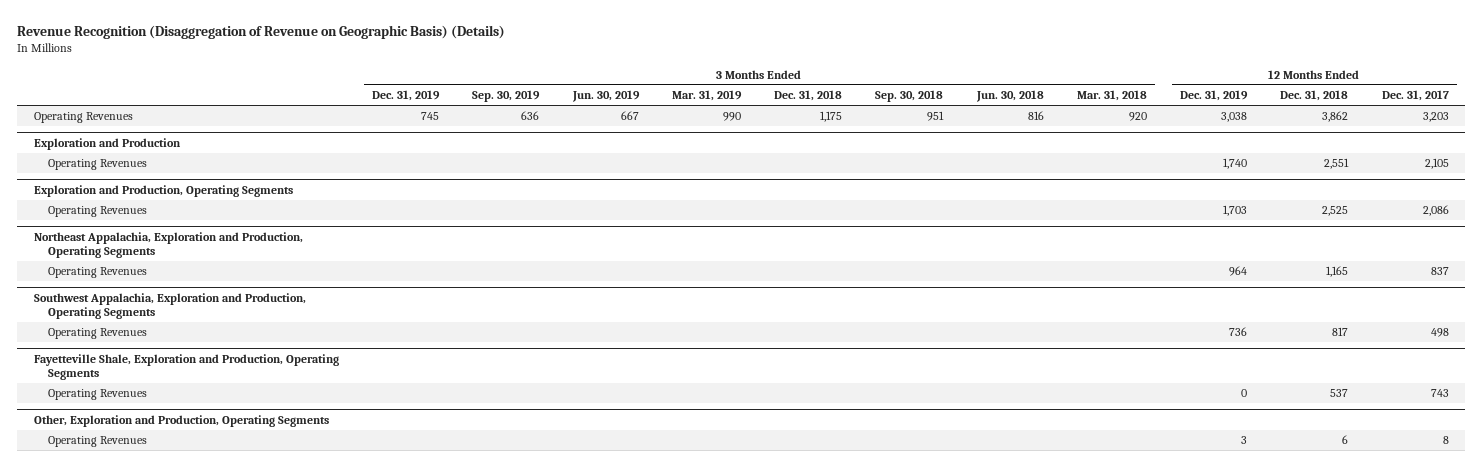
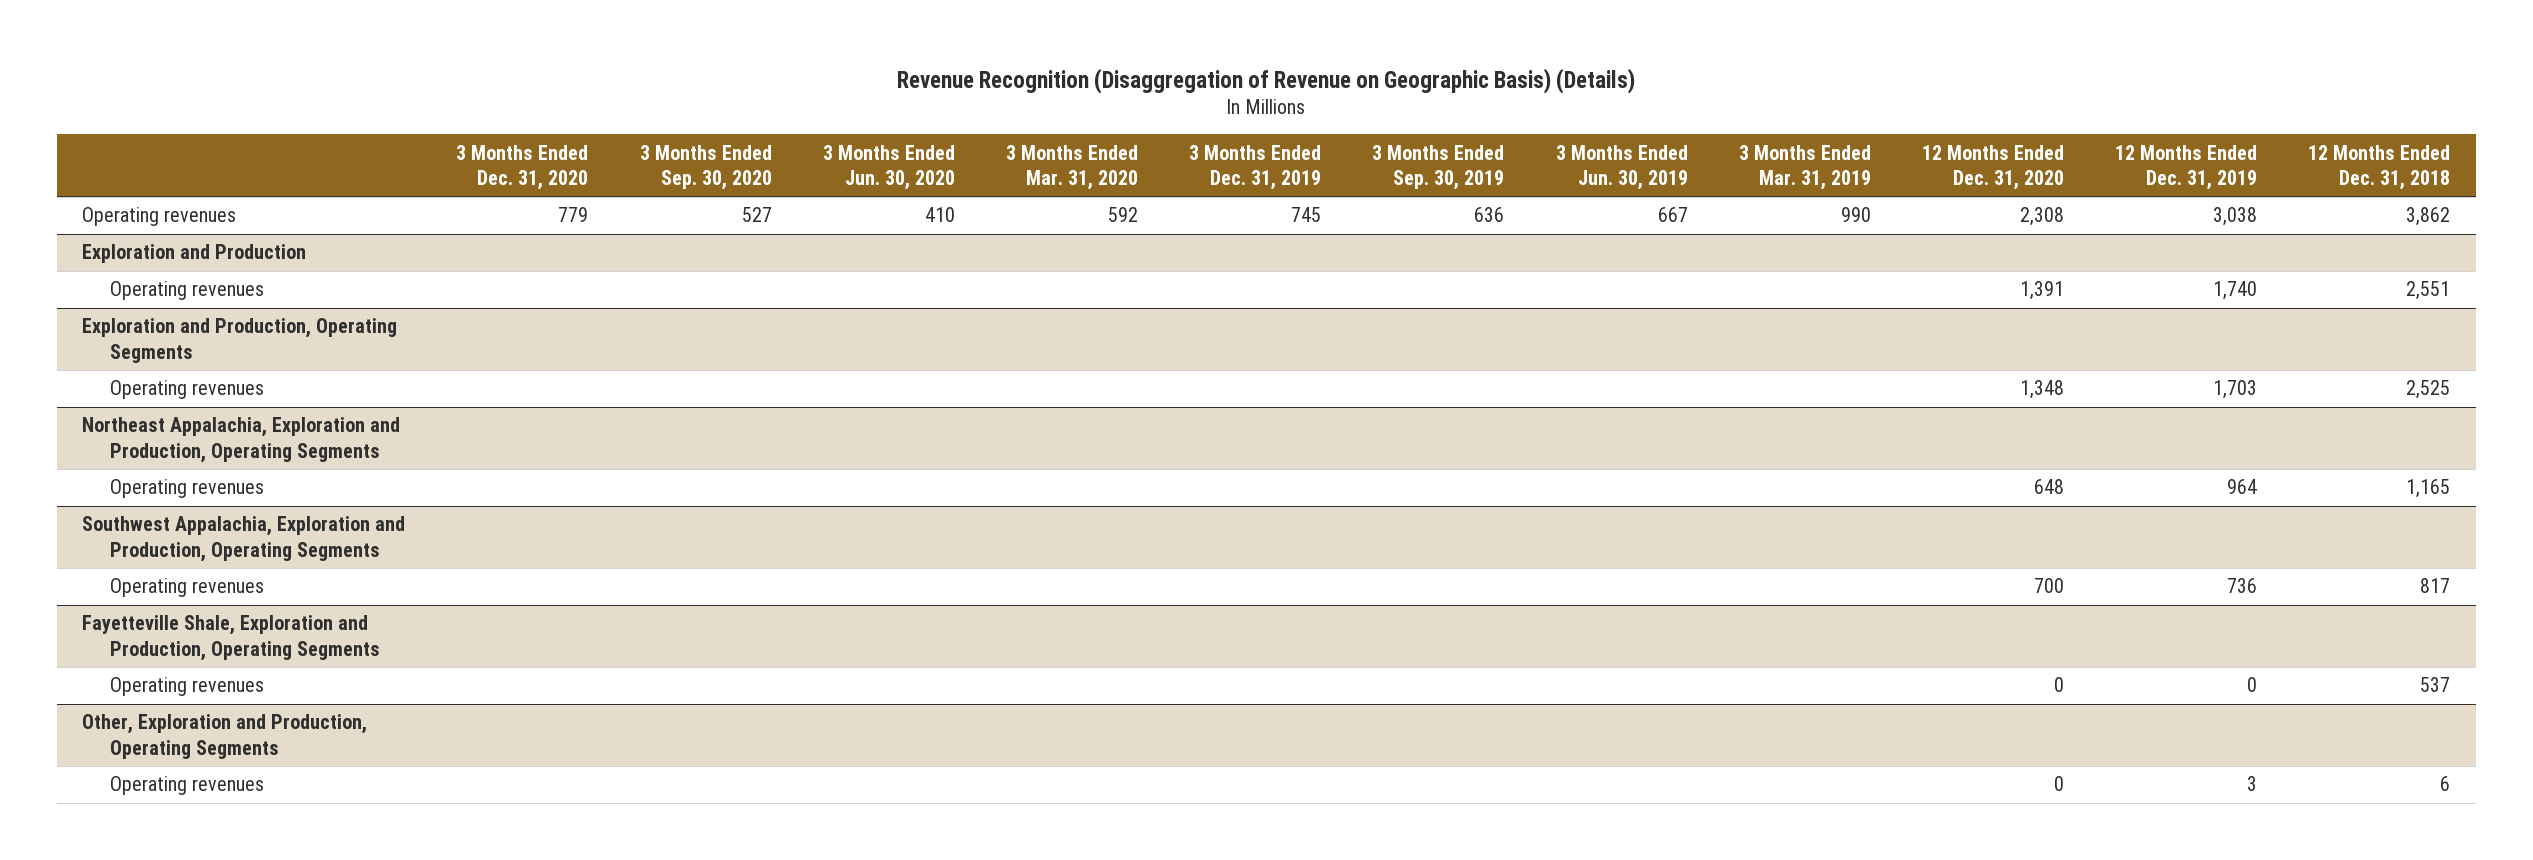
- | 3 Months Ended Dec. 31, 2019 | 3 Months Ended Sep. 30, 2019 | 3 Months Ended Jun. 30, 2019 | 3 Months Ended Mar. 31, 2019 | 3 Months Ended Dec. 31, 2018 | 3 Months Ended Sep. 30, 2018 | 3 Months Ended Jun. 30, 2018 | 3 Months Ended Mar. 31, 2018 | 12 Months Ended Dec. 31, 2019 | 12 Months Ended Dec. 31, 2018 | 12 Months Ended Dec. 31, 2017
+ | 3 Months Ended Dec. 31, 2020 | 3 Months Ended Sep. 30, 2020 | 3 Months Ended Jun. 30, 2020 | 3 Months Ended Mar. 31, 2020 | 3 Months Ended Dec. 31, 2019 | 3 Months Ended Sep. 30, 2019 | 3 Months Ended Jun. 30, 2019 | 3 Months Ended Mar. 31, 2019 | 12 Months Ended Dec. 31, 2020 | 12 Months Ended Dec. 31, 2019 | 12 Months Ended Dec. 31, 2018
- Operating Revenues | 745 | 636 | 667 | 990 | 1,175 | 951 | 816 | 920 | 3,038 | 3,862 | 3,203
+ Operating revenues | 779 | 527 | 410 | 592 | 745 | 636 | 667 | 990 | 2,308 | 3,038 | 3,862
@ Exploration and Production
- Operating Revenues | | | | | | | | | 1,740 | 2,551 | 2,105
+ Operating revenues | | | | | | | | | 1,391 | 1,740 | 2,551
@ Exploration and Production, Operating Segments
- Operating Revenues | | | | | | | | | 1,703 | 2,525 | 2,086
+ Operating revenues | | | | | | | | | 1,348 | 1,703 | 2,525
@ Northeast Appalachia, Exploration and Production, Operating Segments
- Operating Revenues | | | | | | | | | 964 | 1,165 | 837
+ Operating revenues | | | | | | | | | 648 | 964 | 1,165
@ Southwest Appalachia, Exploration and Production, Operating Segments
- Operating Revenues | | | | | | | | | 736 | 817 | 498
+ Operating revenues | | | | | | | | | 700 | 736 | 817
@ Fayetteville Shale, Exploration and Production, Operating Segments
- Operating Revenues | | | | | | | | | 0 | 537 | 743
+ Operating revenues | | | | | | | | | 0 | 0 | 537
@ Other, Exploration and Production, Operating Segments
- Operating Revenues | | | | | | | | | 3 | 6 | 8
+ Operating revenues | | | | | | | | | 0 | 3 | 6

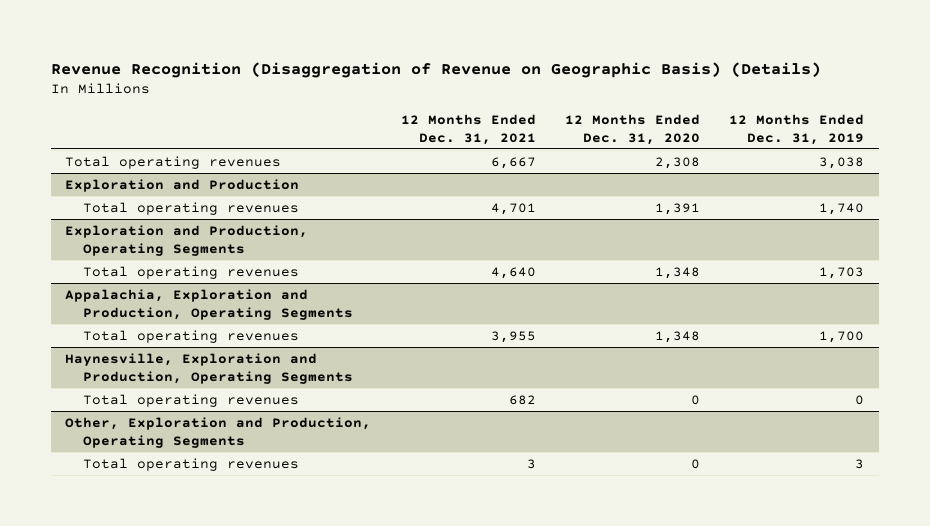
- | 3 Months Ended Dec. 31, 2020 | 3 Months Ended Sep. 30, 2020 | 3 Months Ended Jun. 30, 2020 | 3 Months Ended Mar. 31, 2020 | 3 Months Ended Dec. 31, 2019 | 3 Months Ended Sep. 30, 2019 | 3 Months Ended Jun. 30, 2019 | 3 Months Ended Mar. 31, 2019 | 12 Months Ended Dec. 31, 2020 | 12 Months Ended Dec. 31, 2019 | 12 Months Ended Dec. 31, 2018
+ | 12 Months Ended Dec. 31, 2021 | 12 Months Ended Dec. 31, 2020 | 12 Months Ended Dec. 31, 2019
- Operating revenues | 779 | 527 | 410 | 592 | 745 | 636 | 667 | 990 | 2,308 | 3,038 | 3,862
+ Total operating revenues | 6,667 | 2,308 | 3,038
@ Exploration and Production
- Operating revenues | | | | | | | | | 1,391 | 1,740 | 2,551
+ Total operating revenues | 4,701 | 1,391 | 1,740
@ Exploration and Production, Operating Segments
- Operating revenues | | | | | | | | | 1,348 | 1,703 | 2,525
- Northeast Appalachia, Exploration and Production, Operating Segments
- Operating revenues | | | | | | | | | 648 | 964 | 1,165
- Southwest Appalachia, Exploration and Production, Operating Segments
- Operating revenues | | | | | | | | | 700 | 736 | 817
- Fayetteville Shale, Exploration and Production, Operating Segments
- Operating revenues | | | | | | | | | 0 | 0 | 537
@ Exploration and Production, Operating Segments
+ Total operating revenues | 4,640 | 1,348 | 1,703
+ Appalachia, Exploration and Production, Operating Segments
+ Total operating revenues | 3,955 | 1,348 | 1,700
+ Haynesville, Exploration and Production, Operating Segments
+ Total operating revenues | 682 | 0 | 0
@ Other, Exploration and Production, Operating Segments
- Operating revenues | | | | | | | | | 0 | 3 | 6
+ Total operating revenues | 3 | 0 | 3

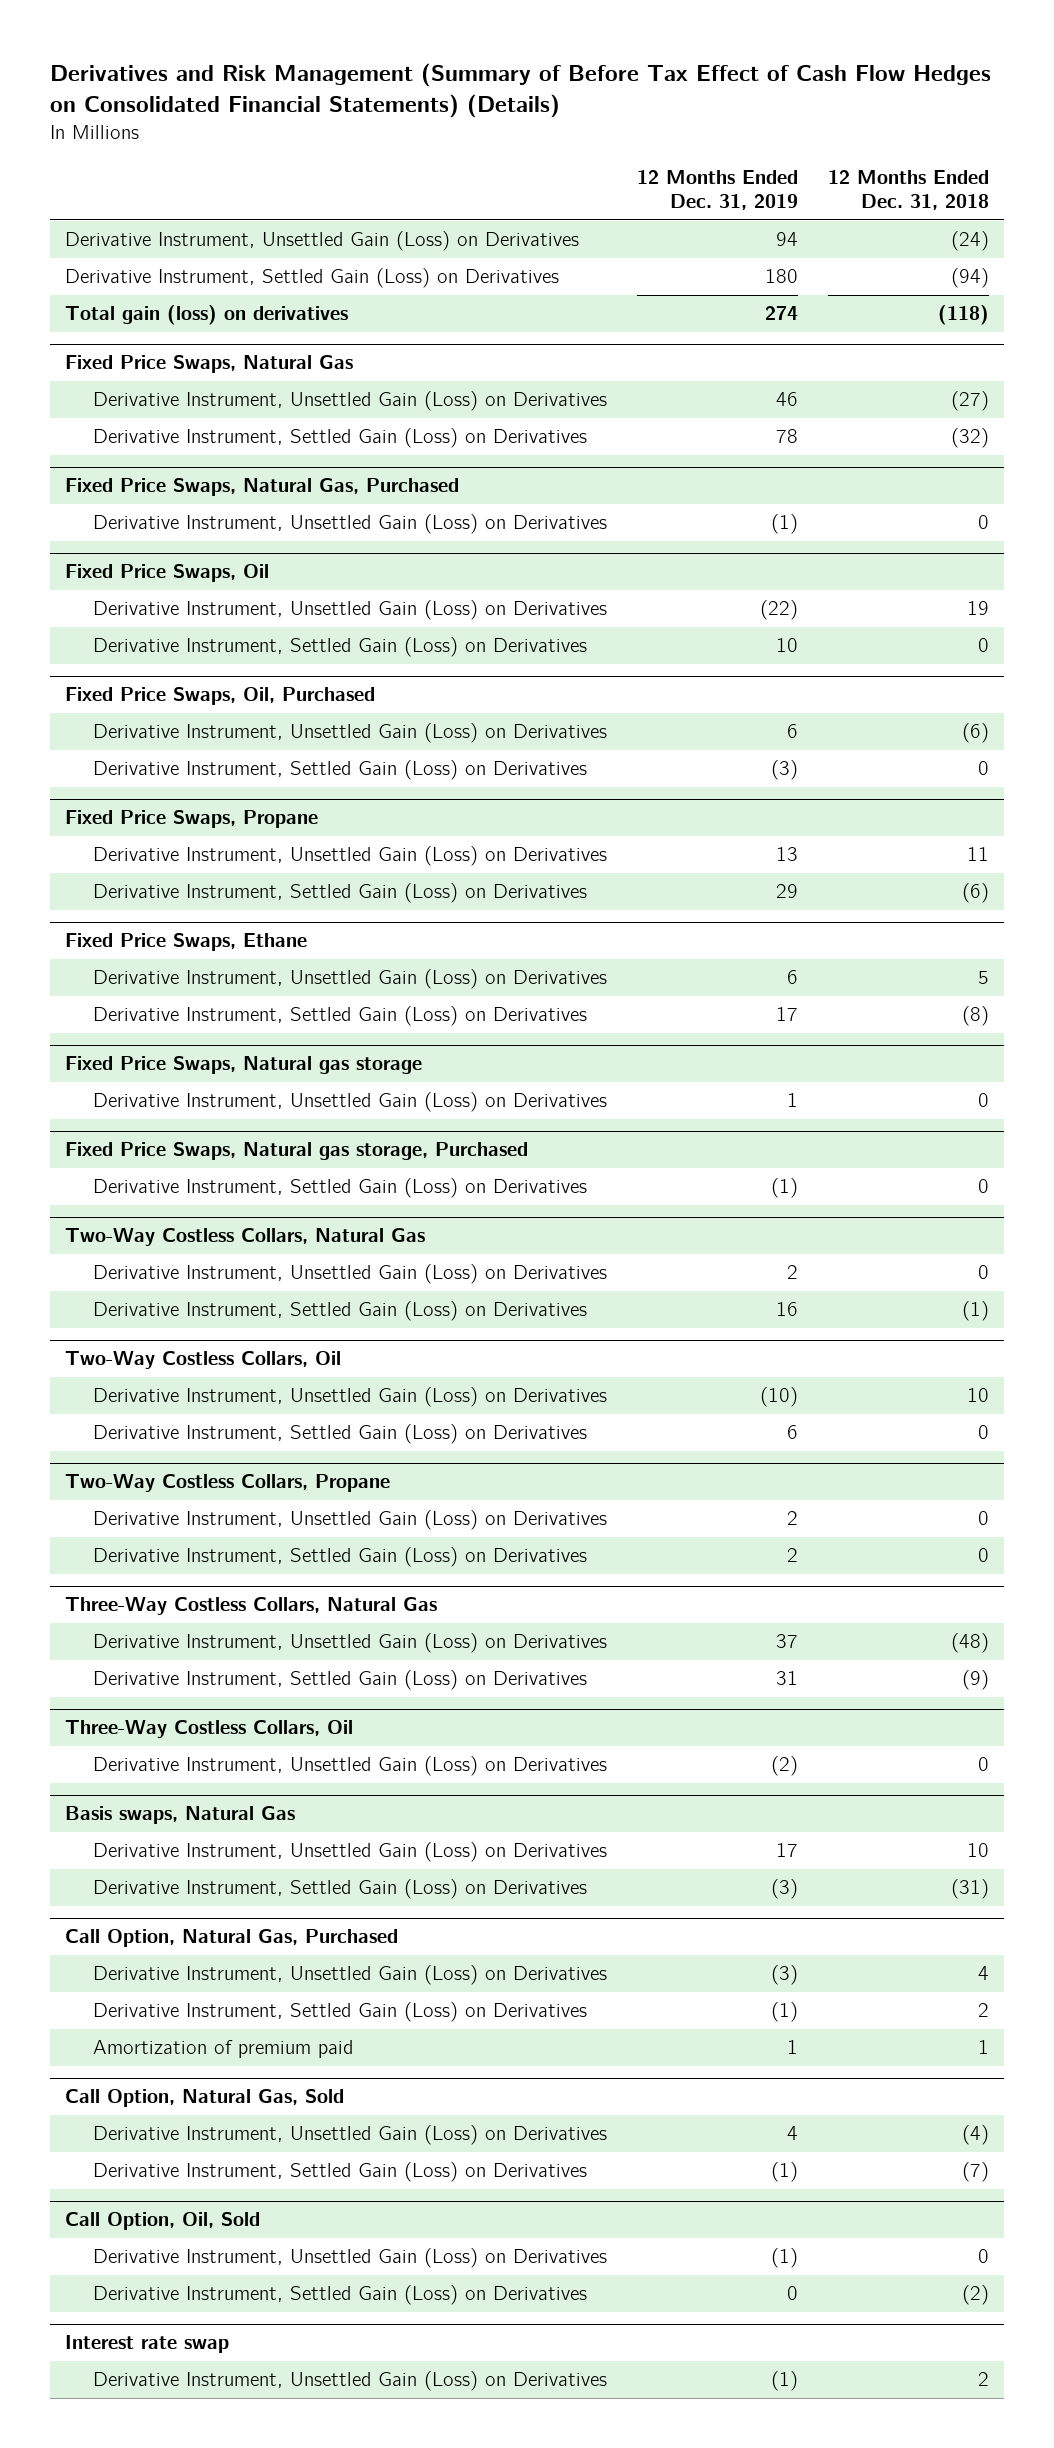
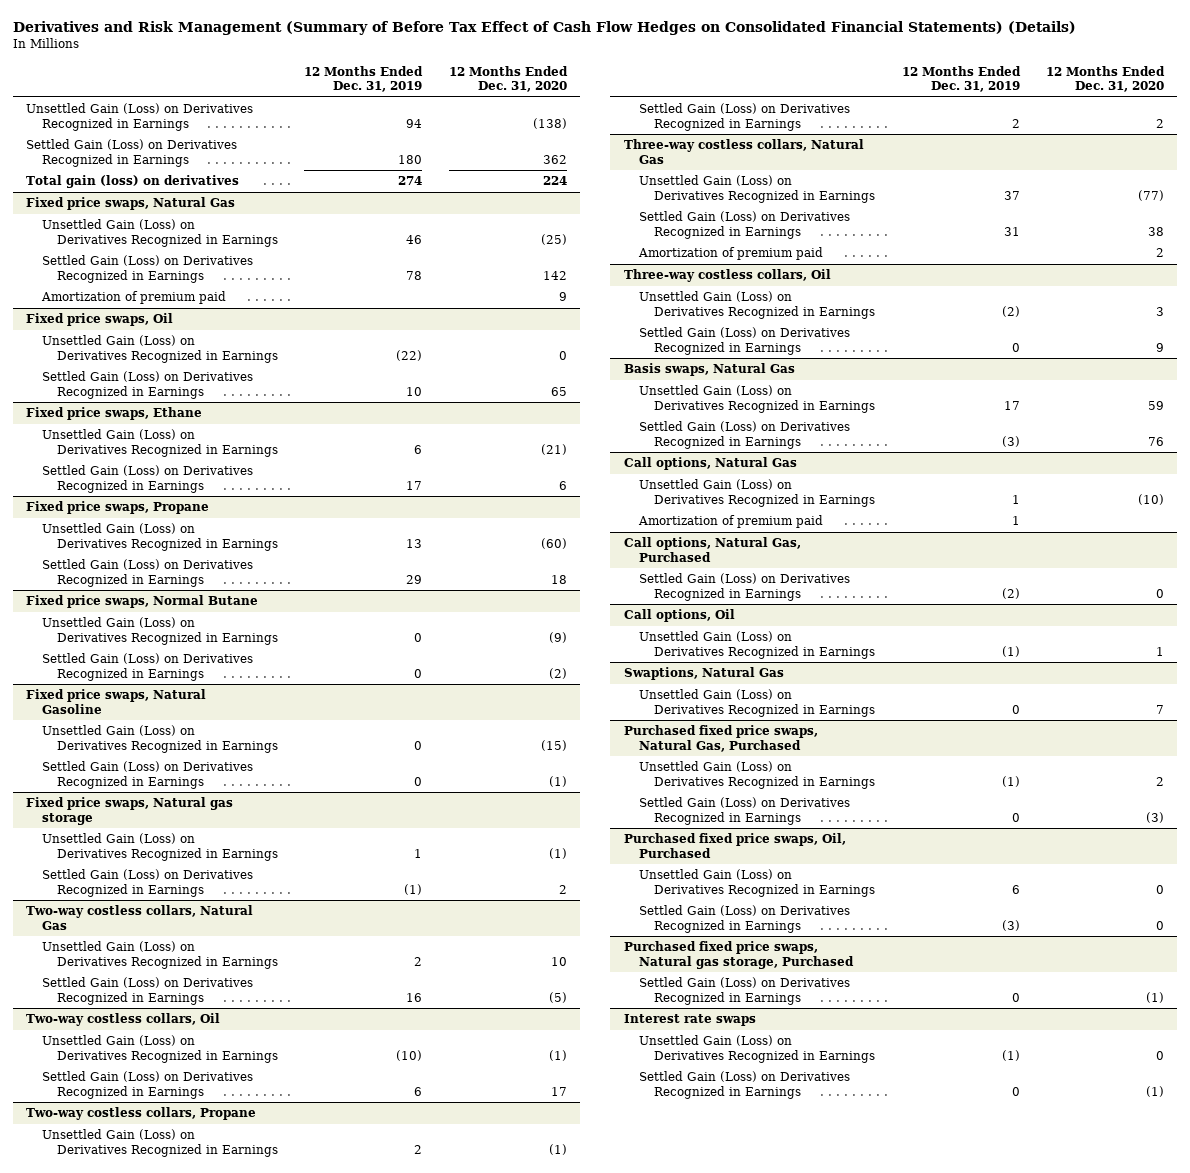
- | 12 Months Ended Dec. 31, 2019 | 12 Months Ended Dec. 31, 2018
+ | 12 Months Ended Dec. 31, 2019 | 12 Months Ended Dec. 31, 2020
- Derivative Instrument, Unsettled Gain (Loss) on Derivatives | 94 | (24)
- Derivative Instrument, Settled Gain (Loss) on Derivatives | 180 | (94)
+ Unsettled Gain (Loss) on Derivatives Recognized in Earnings | 94 | (138)
+ Settled Gain (Loss) on Derivatives Recognized in Earnings | 180 | 362
- Fixed Price Swaps, Natural Gas
- Derivative Instrument, Unsettled Gain (Loss) on Derivatives | 46 | (27)
- Derivative Instrument, Settled Gain (Loss) on Derivatives | 78 | (32)
- Fixed Price Swaps, Natural Gas, Purchased
- Derivative Instrument, Unsettled Gain (Loss) on Derivatives | (1) | 0
- Fixed Price Swaps, Oil
- Derivative Instrument, Unsettled Gain (Loss) on Derivatives | (22) | 19
- Derivative Instrument, Settled Gain (Loss) on Derivatives | 10 | 0
- Fixed Price Swaps, Oil, Purchased
- Derivative Instrument, Unsettled Gain (Loss) on Derivatives | 6 | (6)
- Derivative Instrument, Settled Gain (Loss) on Derivatives | (3) | 0
- Fixed Price Swaps, Propane
- Derivative Instrument, Unsettled Gain (Loss) on Derivatives | 13 | 11
- Derivative Instrument, Settled Gain (Loss) on Derivatives | 29 | (6)
- Fixed Price Swaps, Ethane
- Derivative Instrument, Unsettled Gain (Loss) on Derivatives | 6 | 5
- Derivative Instrument, Settled Gain (Loss) on Derivatives | 17 | (8)
- Fixed Price Swaps, Natural gas storage
- Derivative Instrument, Unsettled Gain (Loss) on Derivatives | 1 | 0
- Fixed Price Swaps, Natural gas storage, Purchased
- Derivative Instrument, Settled Gain (Loss) on Derivatives | (1) | 0
- Two-Way Costless Collars, Natural Gas
- Derivative Instrument, Unsettled Gain (Loss) on Derivatives | 2 | 0
- Derivative Instrument, Settled Gain (Loss) on Derivatives | 16 | (1)
- Two-Way Costless Collars, Oil
- Derivative Instrument, Unsettled Gain (Loss) on Derivatives | (10) | 10
- Derivative Instrument, Settled Gain (Loss) on Derivatives | 6 | 0
- Two-Way Costless Collars, Propane
- Derivative Instrument, Unsettled Gain (Loss) on Derivatives | 2 | 0
- Derivative Instrument, Settled Gain (Loss) on Derivatives | 2 | 0
- Three-Way Costless Collars, Natural Gas
- Derivative Instrument, Unsettled Gain (Loss) on Derivatives | 37 | (48)
- Derivative Instrument, Settled Gain (Loss) on Derivatives | 31 | (9)
- Three-Way Costless Collars, Oil
- Derivative Instrument, Unsettled Gain (Loss) on Derivatives | (2) | 0
+ Fixed price swaps, Natural Gas
+ Unsettled Gain (Loss) on Derivatives Recognized in Earnings | 46 | (25)
+ Settled Gain (Loss) on Derivatives Recognized in Earnings | 78 | 142
+ Amortization of premium paid | | 9
+ Fixed price swaps, Oil
+ Unsettled Gain (Loss) on Derivatives Recognized in Earnings | (22) | 0
+ Settled Gain (Loss) on Derivatives Recognized in Earnings | 10 | 65
+ Fixed price swaps, Ethane
+ Unsettled Gain (Loss) on Derivatives Recognized in Earnings | 6 | (21)
+ Settled Gain (Loss) on Derivatives Recognized in Earnings | 17 | 6
+ Fixed price swaps, Propane
+ Unsettled Gain (Loss) on Derivatives Recognized in Earnings | 13 | (60)
+ Settled Gain (Loss) on Derivatives Recognized in Earnings | 29 | 18
+ Fixed price swaps, Normal Butane
+ Unsettled Gain (Loss) on Derivatives Recognized in Earnings | 0 | (9)
+ Settled Gain (Loss) on Derivatives Recognized in Earnings | 0 | (2)
+ Fixed price swaps, Natural Gasoline
+ Unsettled Gain (Loss) on Derivatives Recognized in Earnings | 0 | (15)
+ Settled Gain (Loss) on Derivatives Recognized in Earnings | 0 | (1)
+ Fixed price swaps, Natural gas storage
+ Unsettled Gain (Loss) on Derivatives Recognized in Earnings | 1 | (1)
+ Settled Gain (Loss) on Derivatives Recognized in Earnings | (1) | 2
+ Two-way costless collars, Natural Gas
+ Unsettled Gain (Loss) on Derivatives Recognized in Earnings | 2 | 10
+ Settled Gain (Loss) on Derivatives Recognized in Earnings | 16 | (5)
+ Two-way costless collars, Oil
+ Unsettled Gain (Loss) on Derivatives Recognized in Earnings | (10) | (1)
+ Settled Gain (Loss) on Derivatives Recognized in Earnings | 6 | 17
+ Two-way costless collars, Propane
+ Unsettled Gain (Loss) on Derivatives Recognized in Earnings | 2 | (1)
+ Settled Gain (Loss) on Derivatives Recognized in Earnings | 2 | 2
+ Three-way costless collars, Natural Gas
+ Unsettled Gain (Loss) on Derivatives Recognized in Earnings | 37 | (77)
+ Settled Gain (Loss) on Derivatives Recognized in Earnings | 31 | 38
+ Amortization of premium paid | | 2
+ Three-way costless collars, Oil
+ Unsettled Gain (Loss) on Derivatives Recognized in Earnings | (2) | 3
+ Settled Gain (Loss) on Derivatives Recognized in Earnings | 0 | 9
@ Basis swaps, Natural Gas
- Derivative Instrument, Unsettled Gain (Loss) on Derivatives | 17 | 10
- Derivative Instrument, Settled Gain (Loss) on Derivatives | (3) | (31)
- Call Option, Natural Gas, Purchased
- Derivative Instrument, Unsettled Gain (Loss) on Derivatives | (3) | 4
- Derivative Instrument, Settled Gain (Loss) on Derivatives | (1) | 2
@ Basis swaps, Natural Gas
+ Unsettled Gain (Loss) on Derivatives Recognized in Earnings | 17 | 59
+ Settled Gain (Loss) on Derivatives Recognized in Earnings | (3) | 76
+ Call options, Natural Gas
+ Unsettled Gain (Loss) on Derivatives Recognized in Earnings | 1 | (10)
- Call Option, Natural Gas, Sold
- Derivative Instrument, Unsettled Gain (Loss) on Derivatives | 4 | (4)
- Derivative Instrument, Settled Gain (Loss) on Derivatives | (1) | (7)
- Call Option, Oil, Sold
- Derivative Instrument, Unsettled Gain (Loss) on Derivatives | (1) | 0
- Derivative Instrument, Settled Gain (Loss) on Derivatives | 0 | (2)
- Interest rate swap
- Derivative Instrument, Unsettled Gain (Loss) on Derivatives | (1) | 2
+ Call options, Natural Gas, Purchased
+ Settled Gain (Loss) on Derivatives Recognized in Earnings | (2) | 0
+ Call options, Oil
+ Unsettled Gain (Loss) on Derivatives Recognized in Earnings | (1) | 1
+ Swaptions, Natural Gas
+ Unsettled Gain (Loss) on Derivatives Recognized in Earnings | 0 | 7
+ Purchased fixed price swaps, Natural Gas, Purchased
+ Unsettled Gain (Loss) on Derivatives Recognized in Earnings | (1) | 2
+ Settled Gain (Loss) on Derivatives Recognized in Earnings | 0 | (3)
+ Purchased fixed price swaps, Oil, Purchased
+ Unsettled Gain (Loss) on Derivatives Recognized in Earnings | 6 | 0
+ Settled Gain (Loss) on Derivatives Recognized in Earnings | (3) | 0
+ Purchased fixed price swaps, Natural gas storage, Purchased
+ Settled Gain (Loss) on Derivatives Recognized in Earnings | 0 | (1)
+ Interest rate swaps
+ Unsettled Gain (Loss) on Derivatives Recognized in Earnings | (1) | 0
+ Settled Gain (Loss) on Derivatives Recognized in Earnings | 0 | (1)

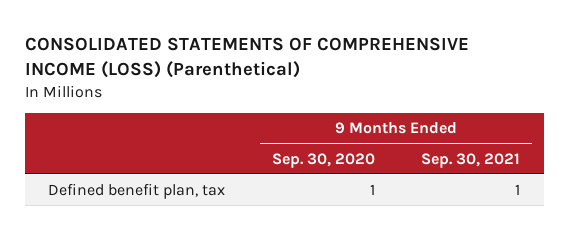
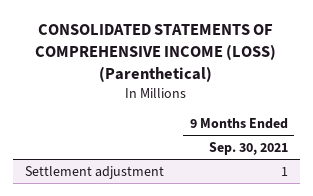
- | 9 Months Ended Sep. 30, 2020 | 9 Months Ended Sep. 30, 2021
+ | 9 Months Ended Sep. 30, 2021
- Defined benefit plan, tax | 1 | 1
+ Settlement adjustment | 1

